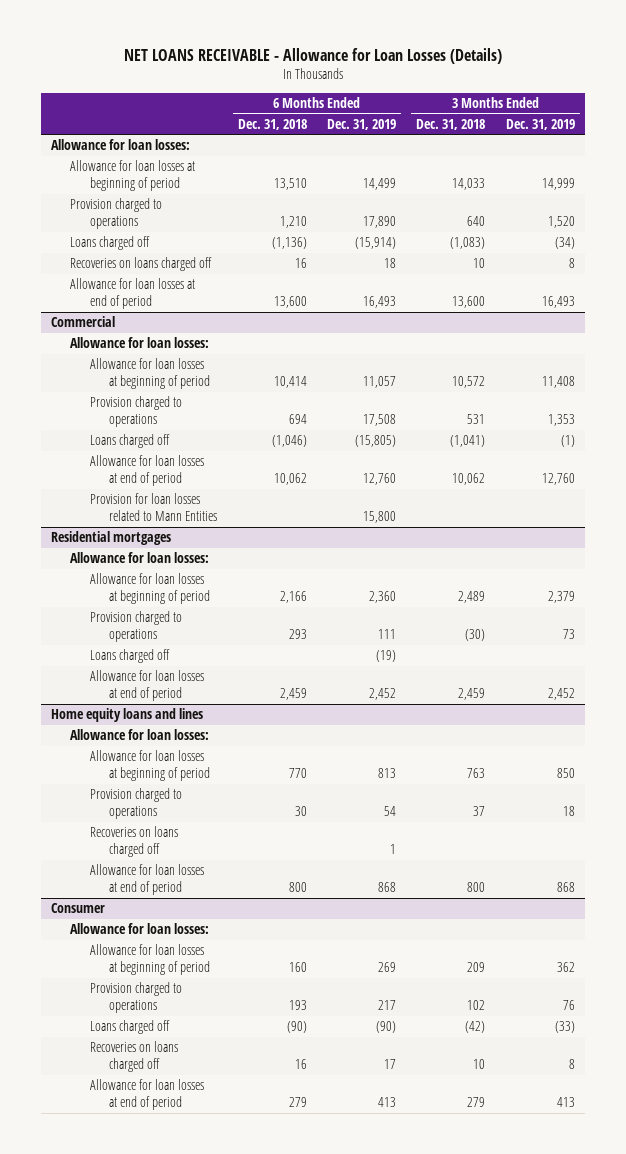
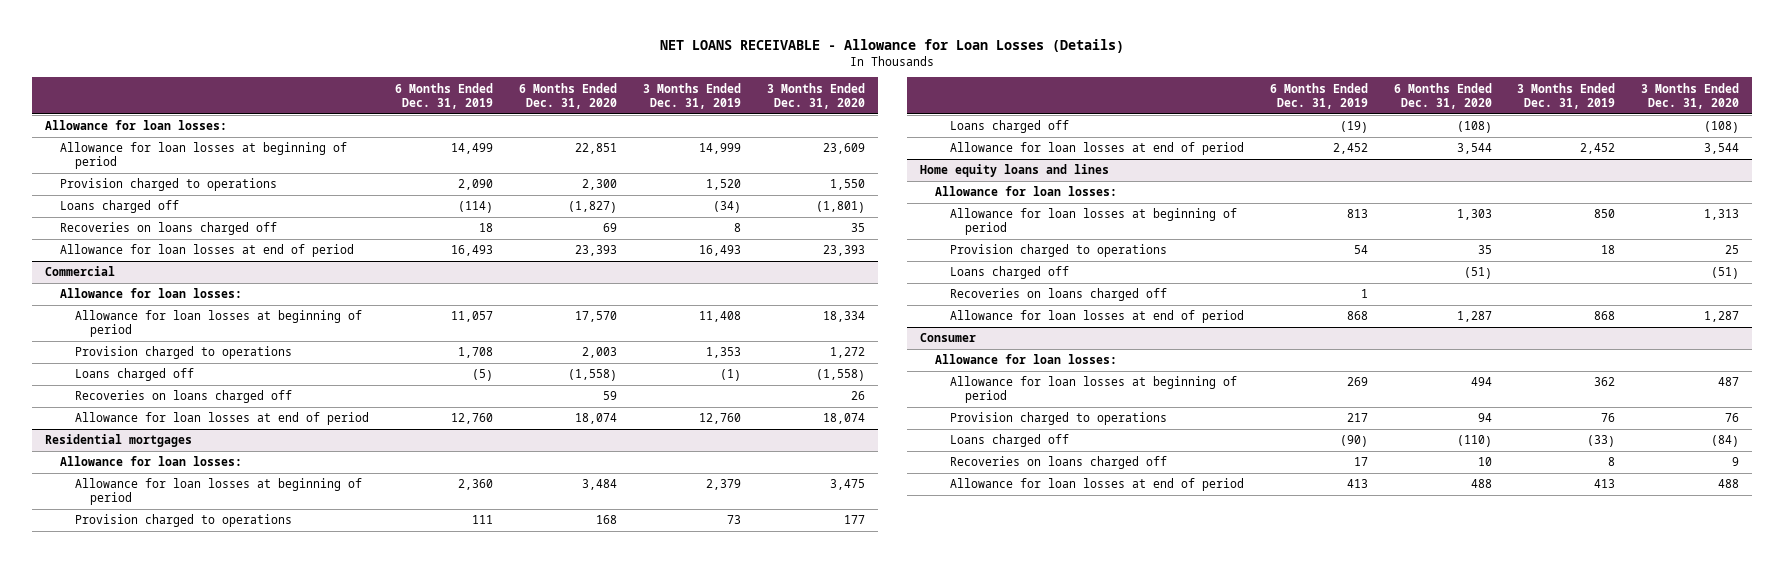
- | 6 Months Ended Dec. 31, 2018 | 6 Months Ended Dec. 31, 2019 | 3 Months Ended Dec. 31, 2018 | 3 Months Ended Dec. 31, 2019
+ | 6 Months Ended Dec. 31, 2019 | 6 Months Ended Dec. 31, 2020 | 3 Months Ended Dec. 31, 2019 | 3 Months Ended Dec. 31, 2020
- Provision charged to operations | 1,210 | 17,890 | 640 | 1,520
- Loans charged off | (1,136) | (15,914) | (1,083) | (34)
+ Provision charged to operations | 2,090 | 2,300 | 1,520 | 1,550
+ Loans charged off | (114) | (1,827) | (34) | (1,801)
@ Commercial
- Provision charged to operations | 694 | 17,508 | 531 | 1,353
- Loans charged off | (1,046) | (15,805) | (1,041) | (1)
+ Provision charged to operations | 1,708 | 2,003 | 1,353 | 1,272
+ Loans charged off | (5) | (1,558) | (1) | (1,558)
+ Recoveries on loans charged off | | 59 | | 26
- Provision for loan losses related to Mann Entities | | 15,800 | |
@ Home equity loans and lines
+ Loans charged off | | (51) | | (51)

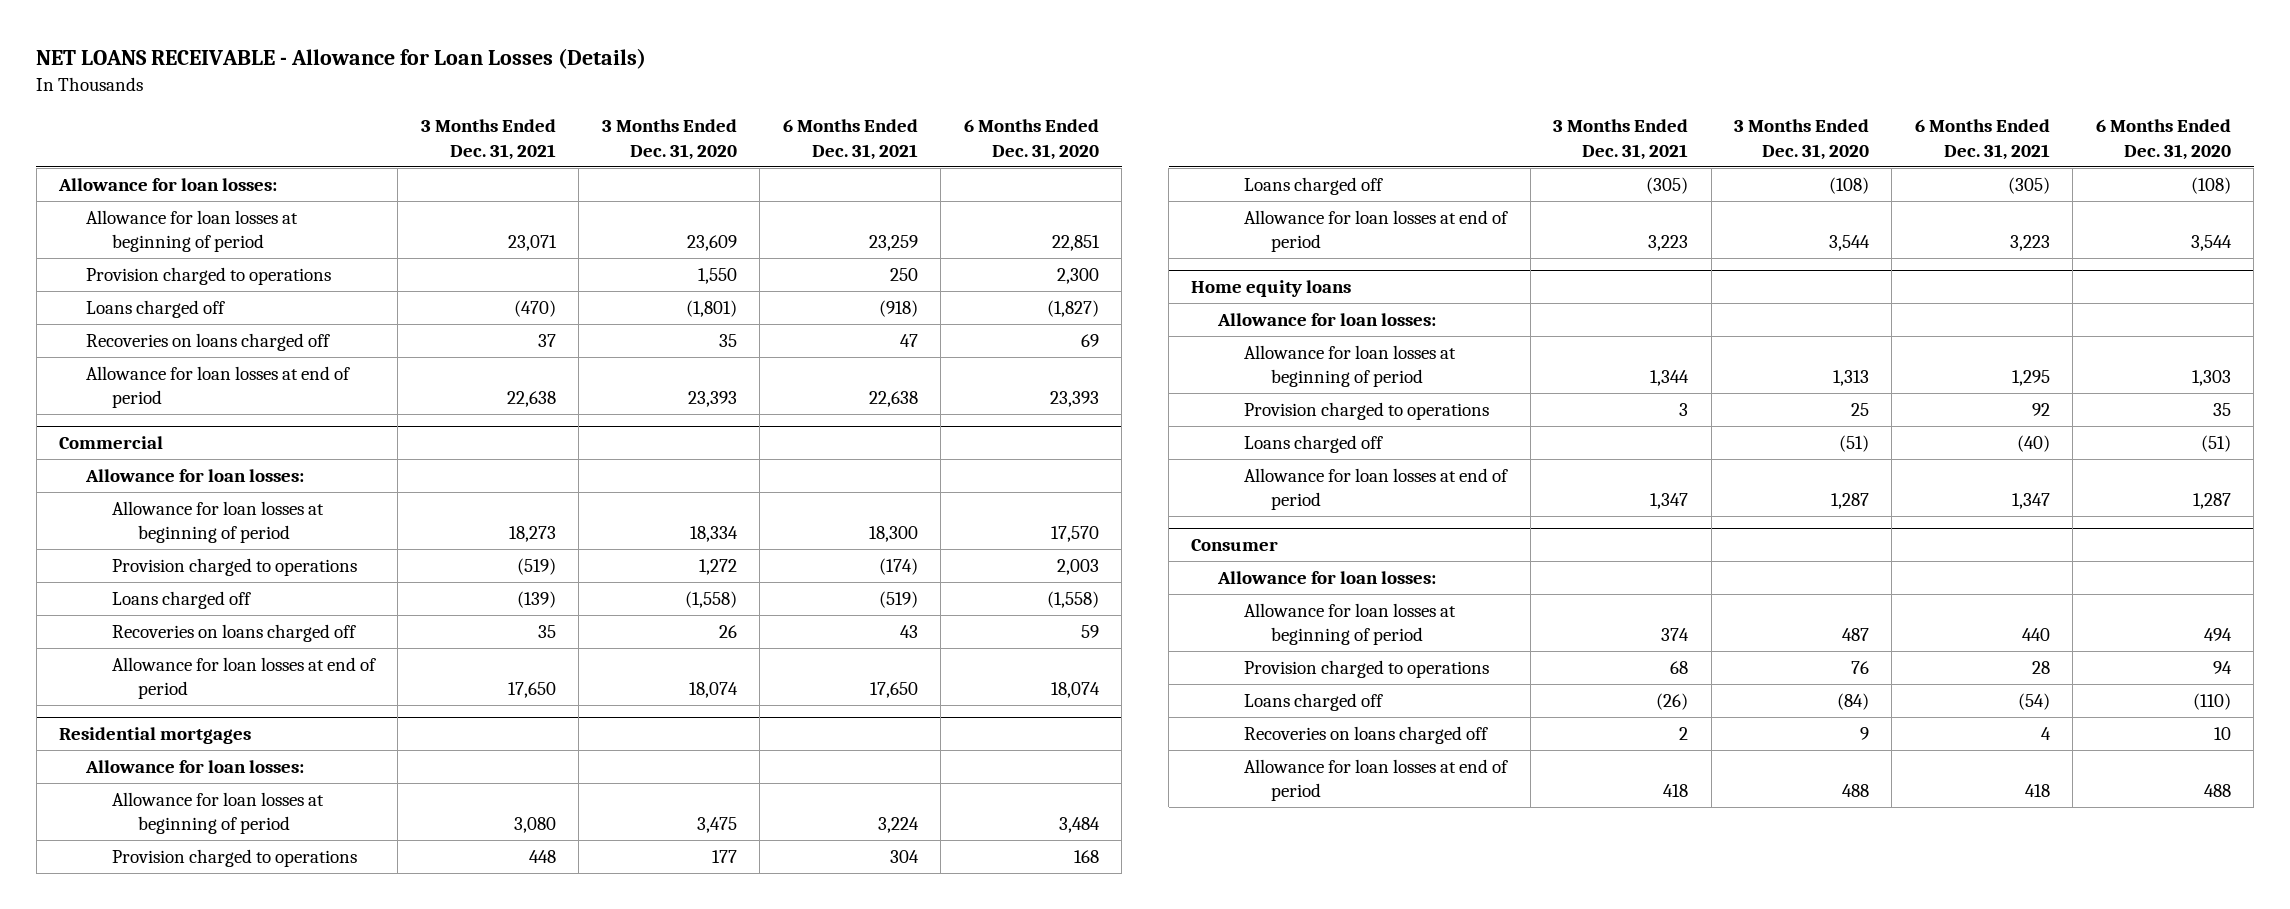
- | 6 Months Ended Dec. 31, 2019 | 6 Months Ended Dec. 31, 2020 | 3 Months Ended Dec. 31, 2019 | 3 Months Ended Dec. 31, 2020
+ | 3 Months Ended Dec. 31, 2021 | 3 Months Ended Dec. 31, 2020 | 6 Months Ended Dec. 31, 2021 | 6 Months Ended Dec. 31, 2020
- Home equity loans and lines
+ Home equity loans
- Recoveries on loans charged off | 1 | | |

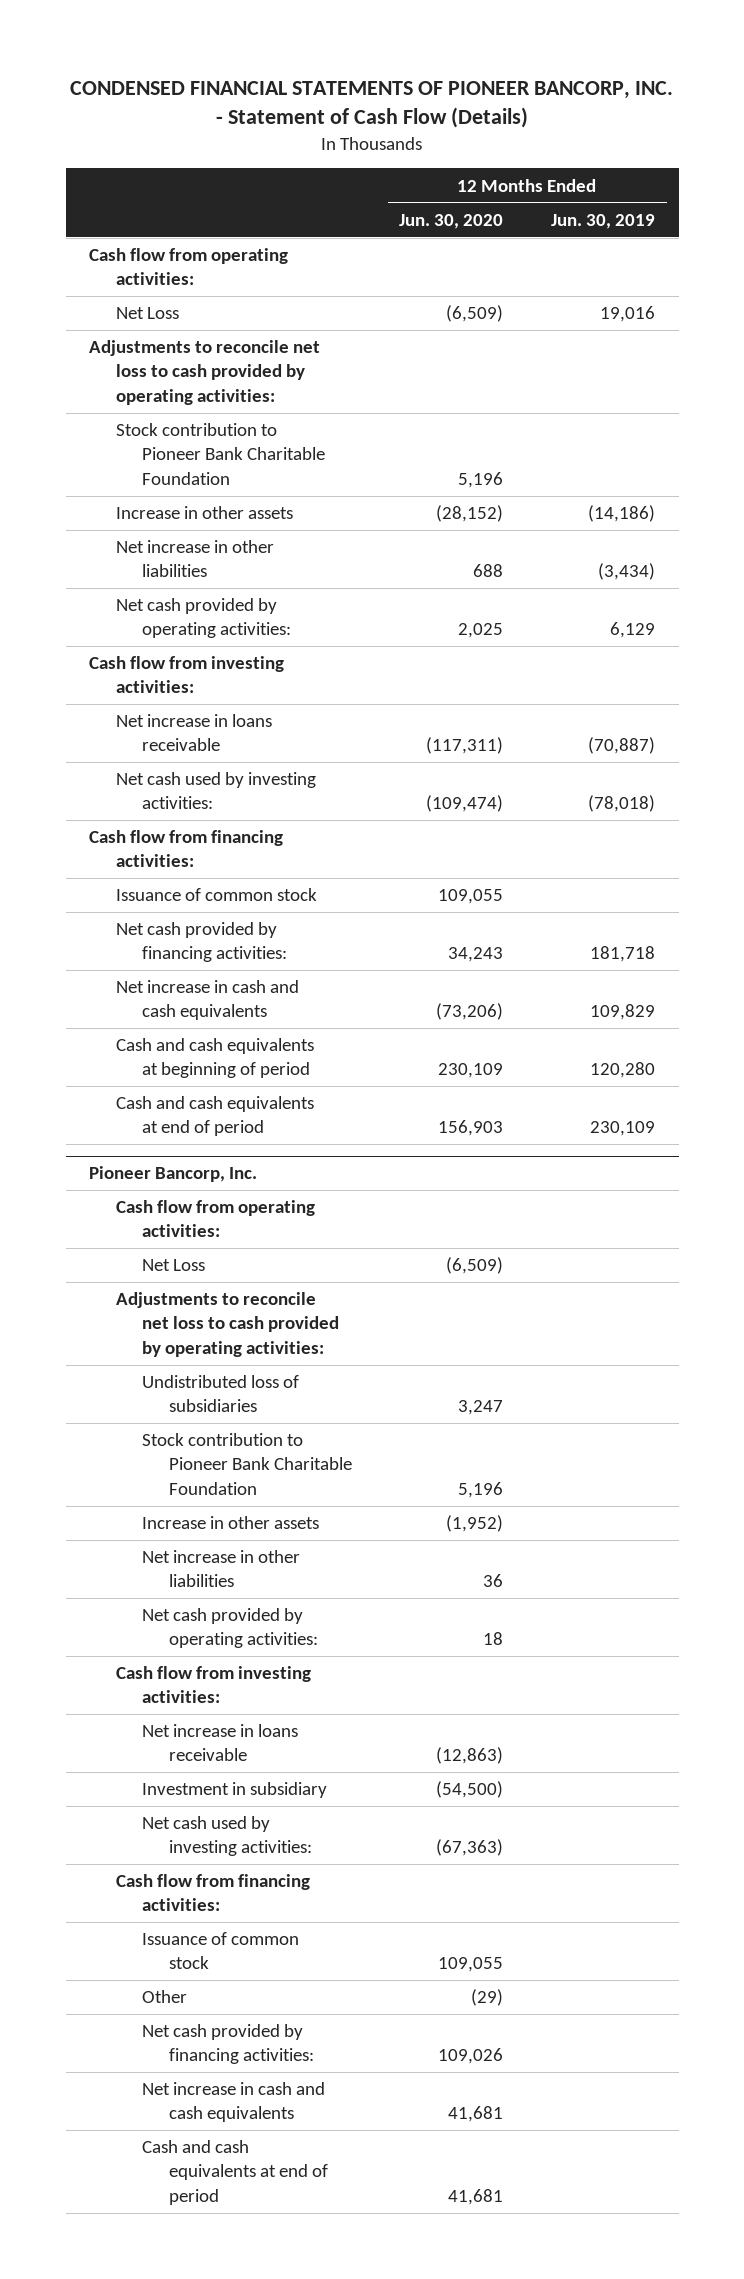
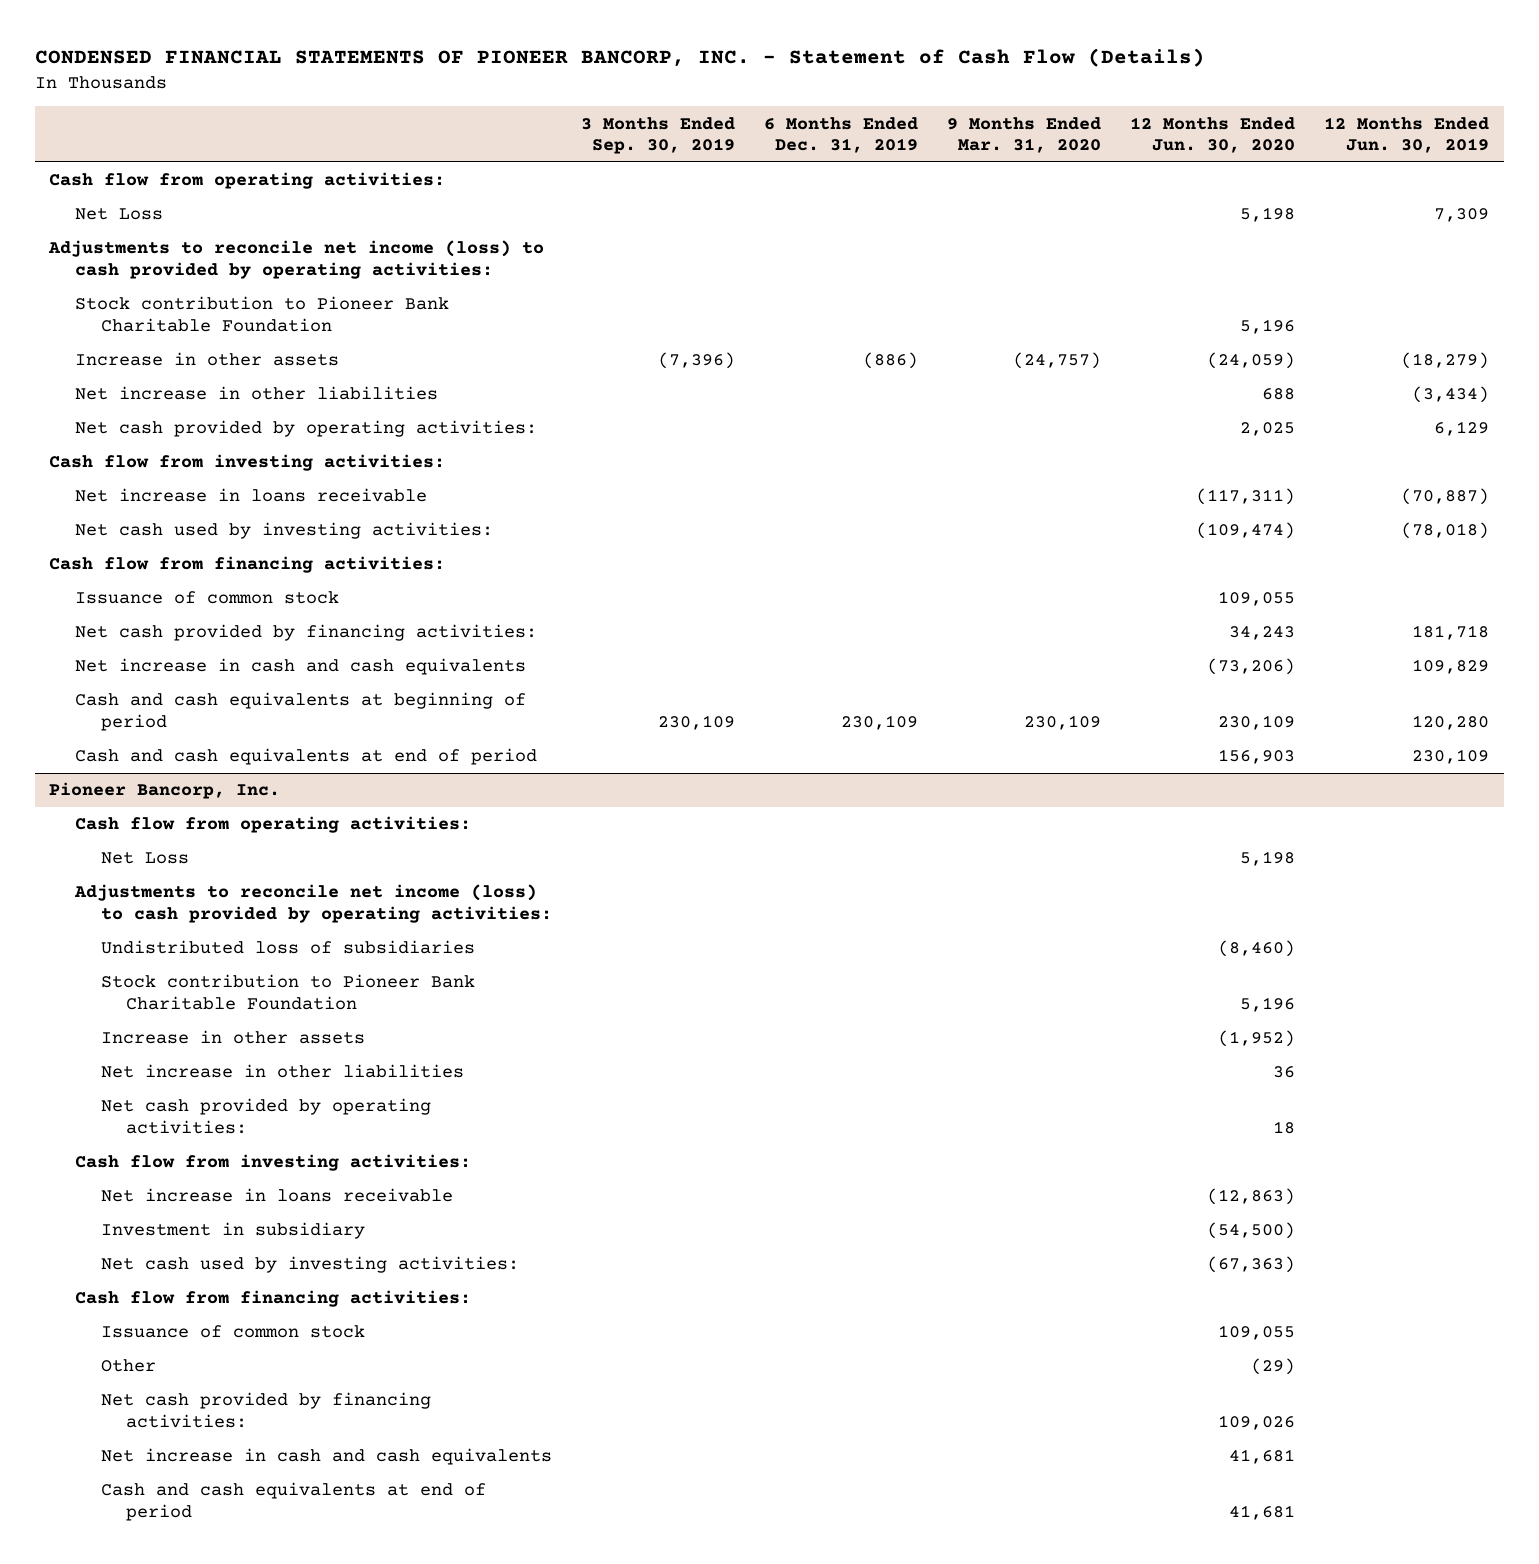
- | 12 Months Ended Jun. 30, 2020 | 12 Months Ended Jun. 30, 2019
+ | 3 Months Ended Sep. 30, 2019 | 6 Months Ended Dec. 31, 2019 | 9 Months Ended Mar. 31, 2020 | 12 Months Ended Jun. 30, 2020 | 12 Months Ended Jun. 30, 2019
- Net Loss | (6,509) | 19,016
- Adjustments to reconcile net loss to cash provided by operating activities:
+ Net Loss | | | | 5,198 | 7,309
+ Adjustments to reconcile net income (loss) to cash provided by operating activities:
- Increase in other assets | (28,152) | (14,186)
+ Increase in other assets | (7,396) | (886) | (24,757) | (24,059) | (18,279)
@ Pioneer Bancorp, Inc.
- Net Loss | (6,509) |
- Adjustments to reconcile net loss to cash provided by operating activities:
- Undistributed loss of subsidiaries | 3,247 |
+ Net Loss | | | | 5,198 |
+ Adjustments to reconcile net income (loss) to cash provided by operating activities:
+ Undistributed loss of subsidiaries | | | | (8,460) |

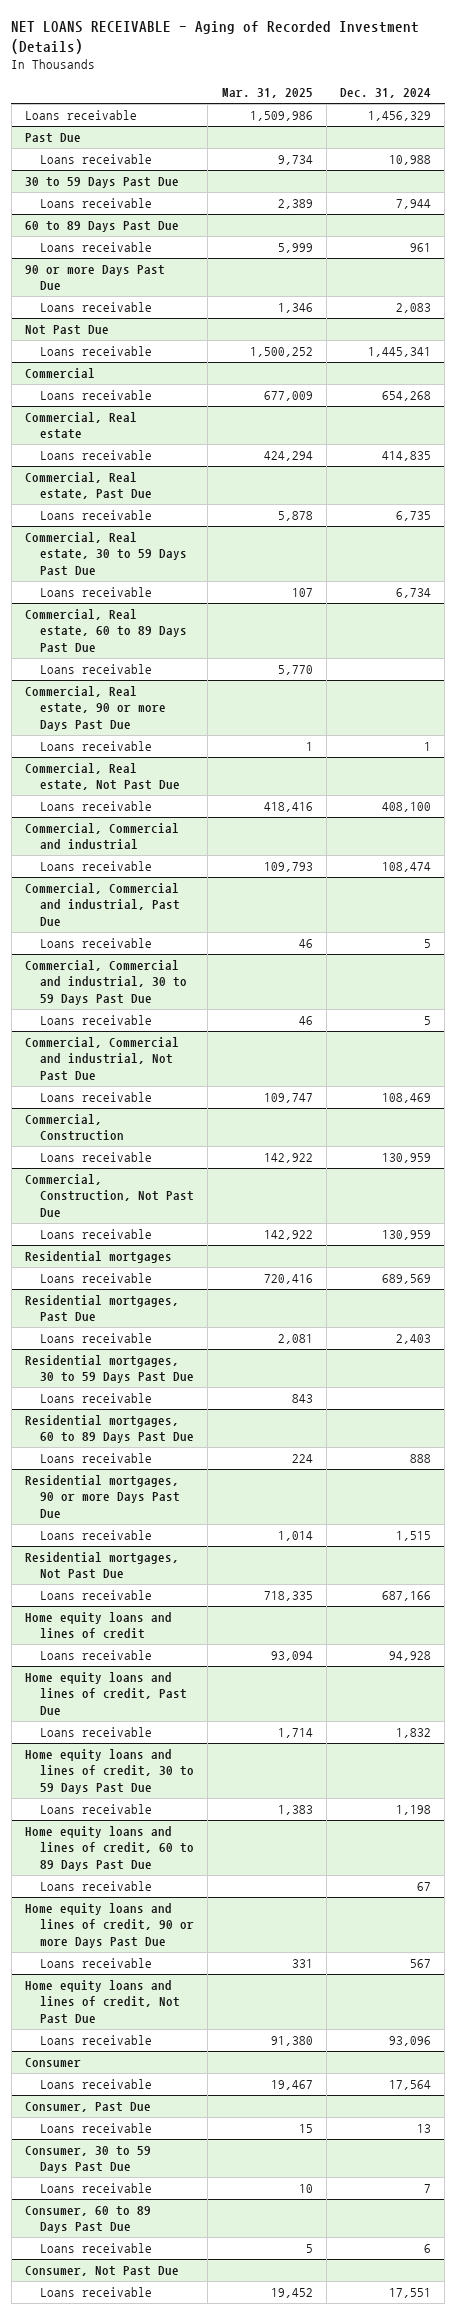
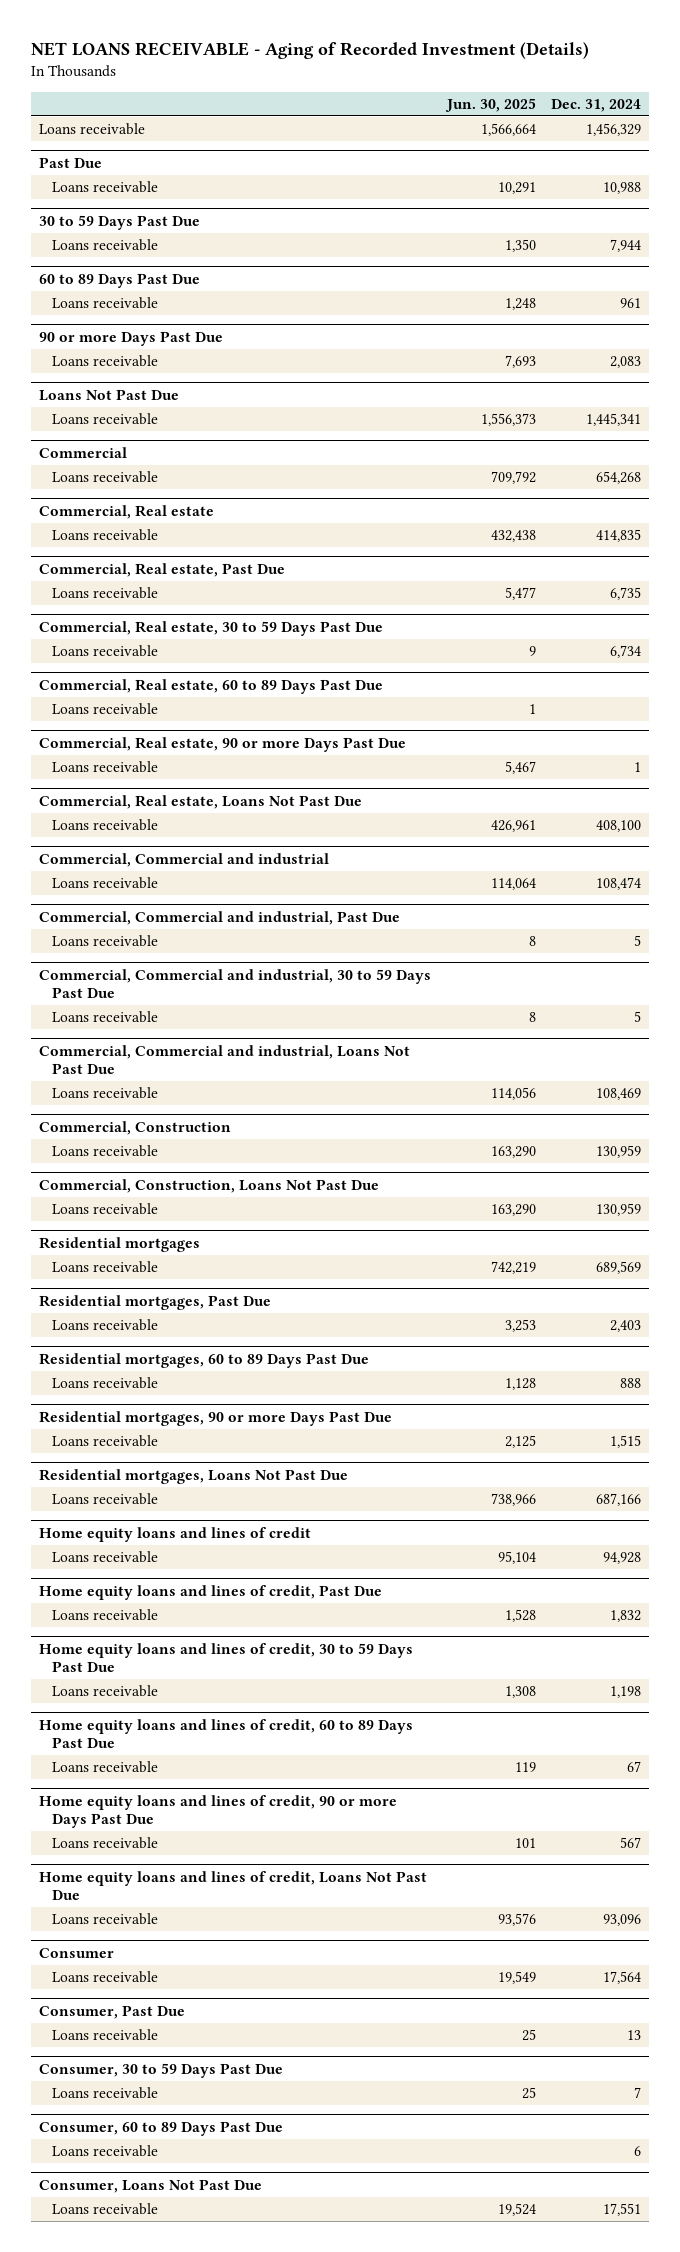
- | Mar. 31, 2025 | Dec. 31, 2024
+ | Jun. 30, 2025 | Dec. 31, 2024
- Not Past Due
+ Loans Not Past Due
- Commercial, Real estate, Not Past Due
+ Commercial, Real estate, Loans Not Past Due
- Commercial, Commercial and industrial, Not Past Due
+ Commercial, Commercial and industrial, Loans Not Past Due
- Commercial, Construction, Not Past Due
+ Commercial, Construction, Loans Not Past Due
- Residential mortgages, 30 to 59 Days Past Due
- Loans receivable | 843 |
- Residential mortgages, Not Past Due
+ Residential mortgages, Loans Not Past Due
- Home equity loans and lines of credit, Not Past Due
+ Home equity loans and lines of credit, Loans Not Past Due
- Consumer, Not Past Due
+ Consumer, Loans Not Past Due

